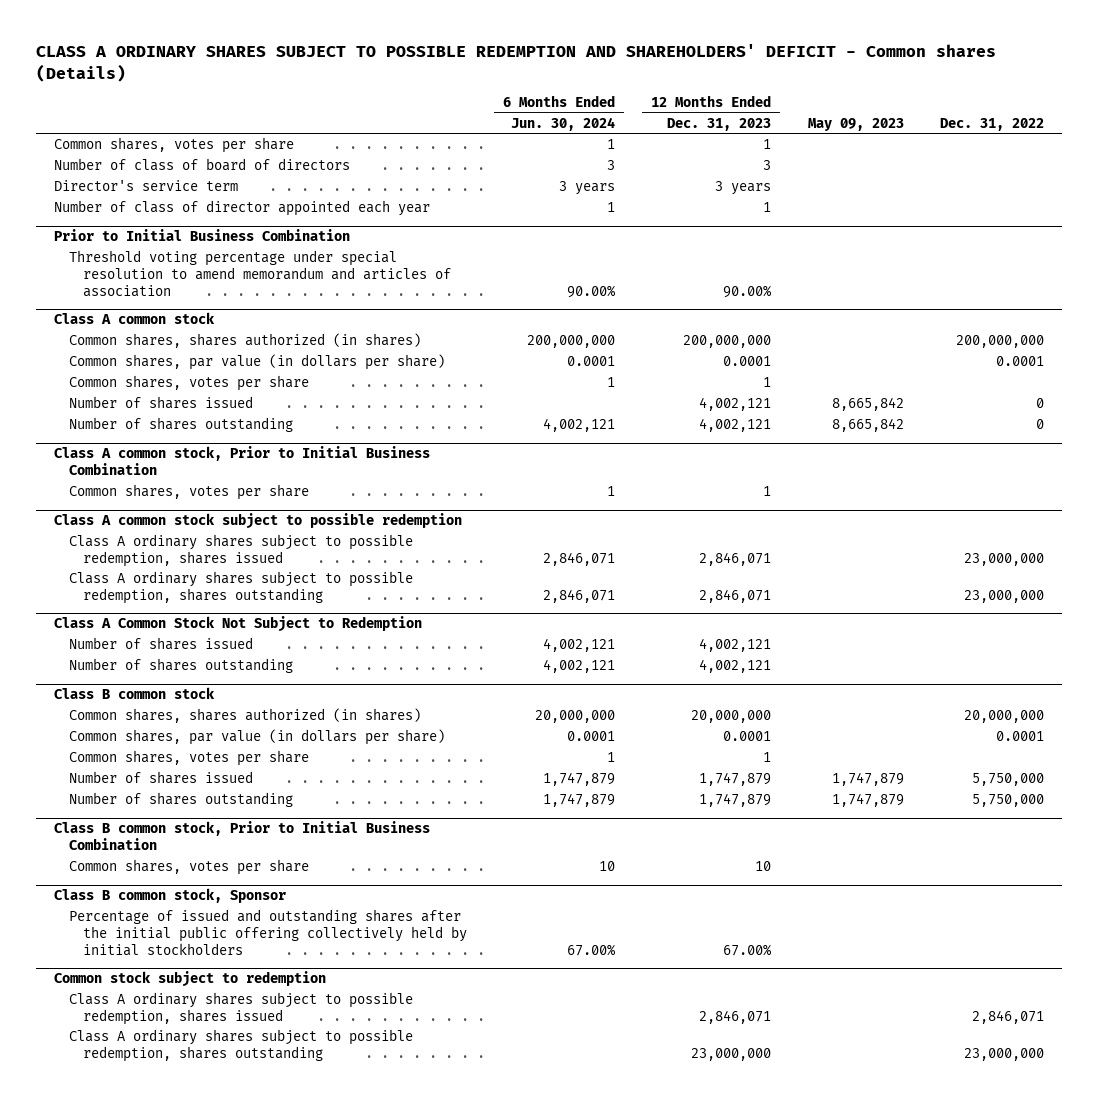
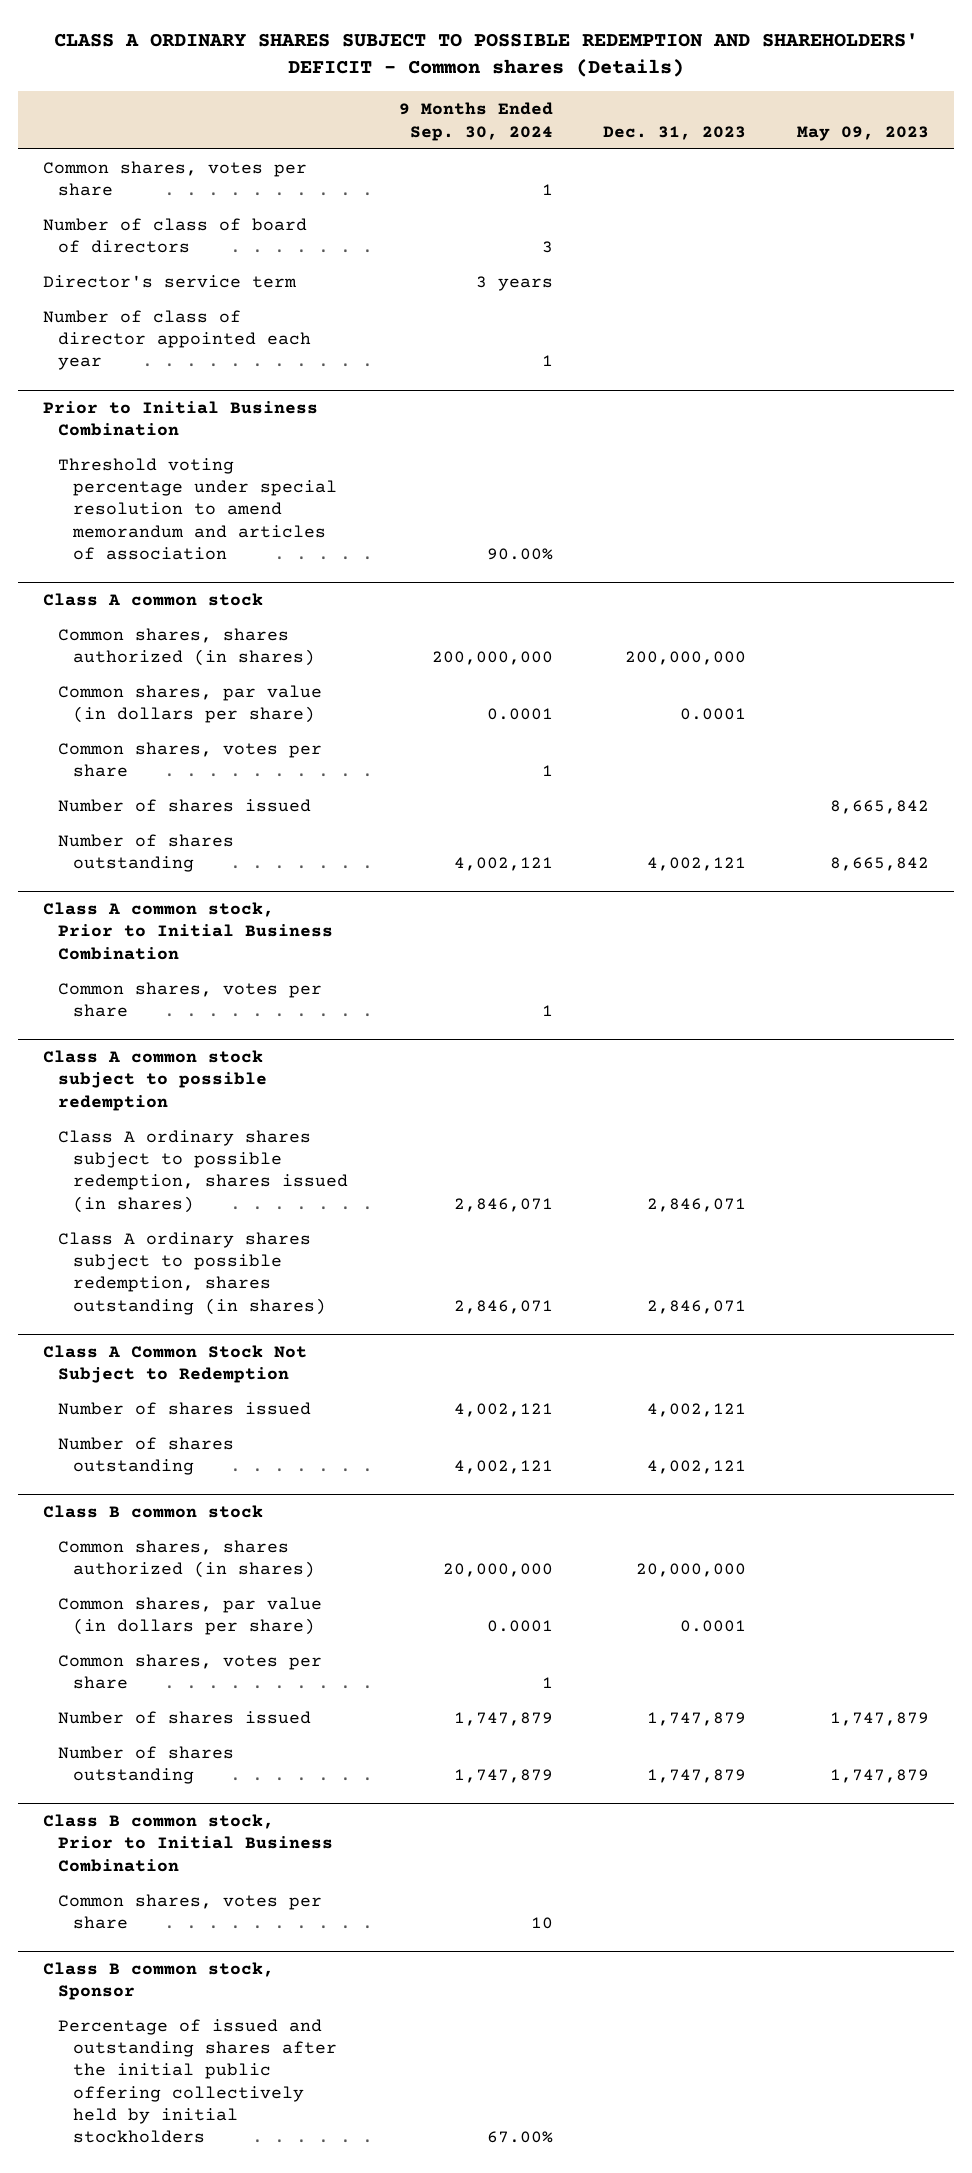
- | 6 Months Ended Jun. 30, 2024 | 12 Months Ended Dec. 31, 2023 | May 09, 2023 | Dec. 31, 2022
+ | 9 Months Ended Sep. 30, 2024 | Dec. 31, 2023 | May 09, 2023
@ Class A common stock subject to possible redemption
- Class A ordinary shares subject to possible redemption, shares issued | 2,846,071 | 2,846,071 | | 23,000,000
- Class A ordinary shares subject to possible redemption, shares outstanding | 2,846,071 | 2,846,071 | | 23,000,000
+ Class A ordinary shares subject to possible redemption, shares issued (in shares) | 2,846,071 | 2,846,071 |
+ Class A ordinary shares subject to possible redemption, shares outstanding (in shares) | 2,846,071 | 2,846,071 |
- Common stock subject to redemption
- Class A ordinary shares subject to possible redemption, shares issued | | 2,846,071 | | 2,846,071
- Class A ordinary shares subject to possible redemption, shares outstanding | | 23,000,000 | | 23,000,000

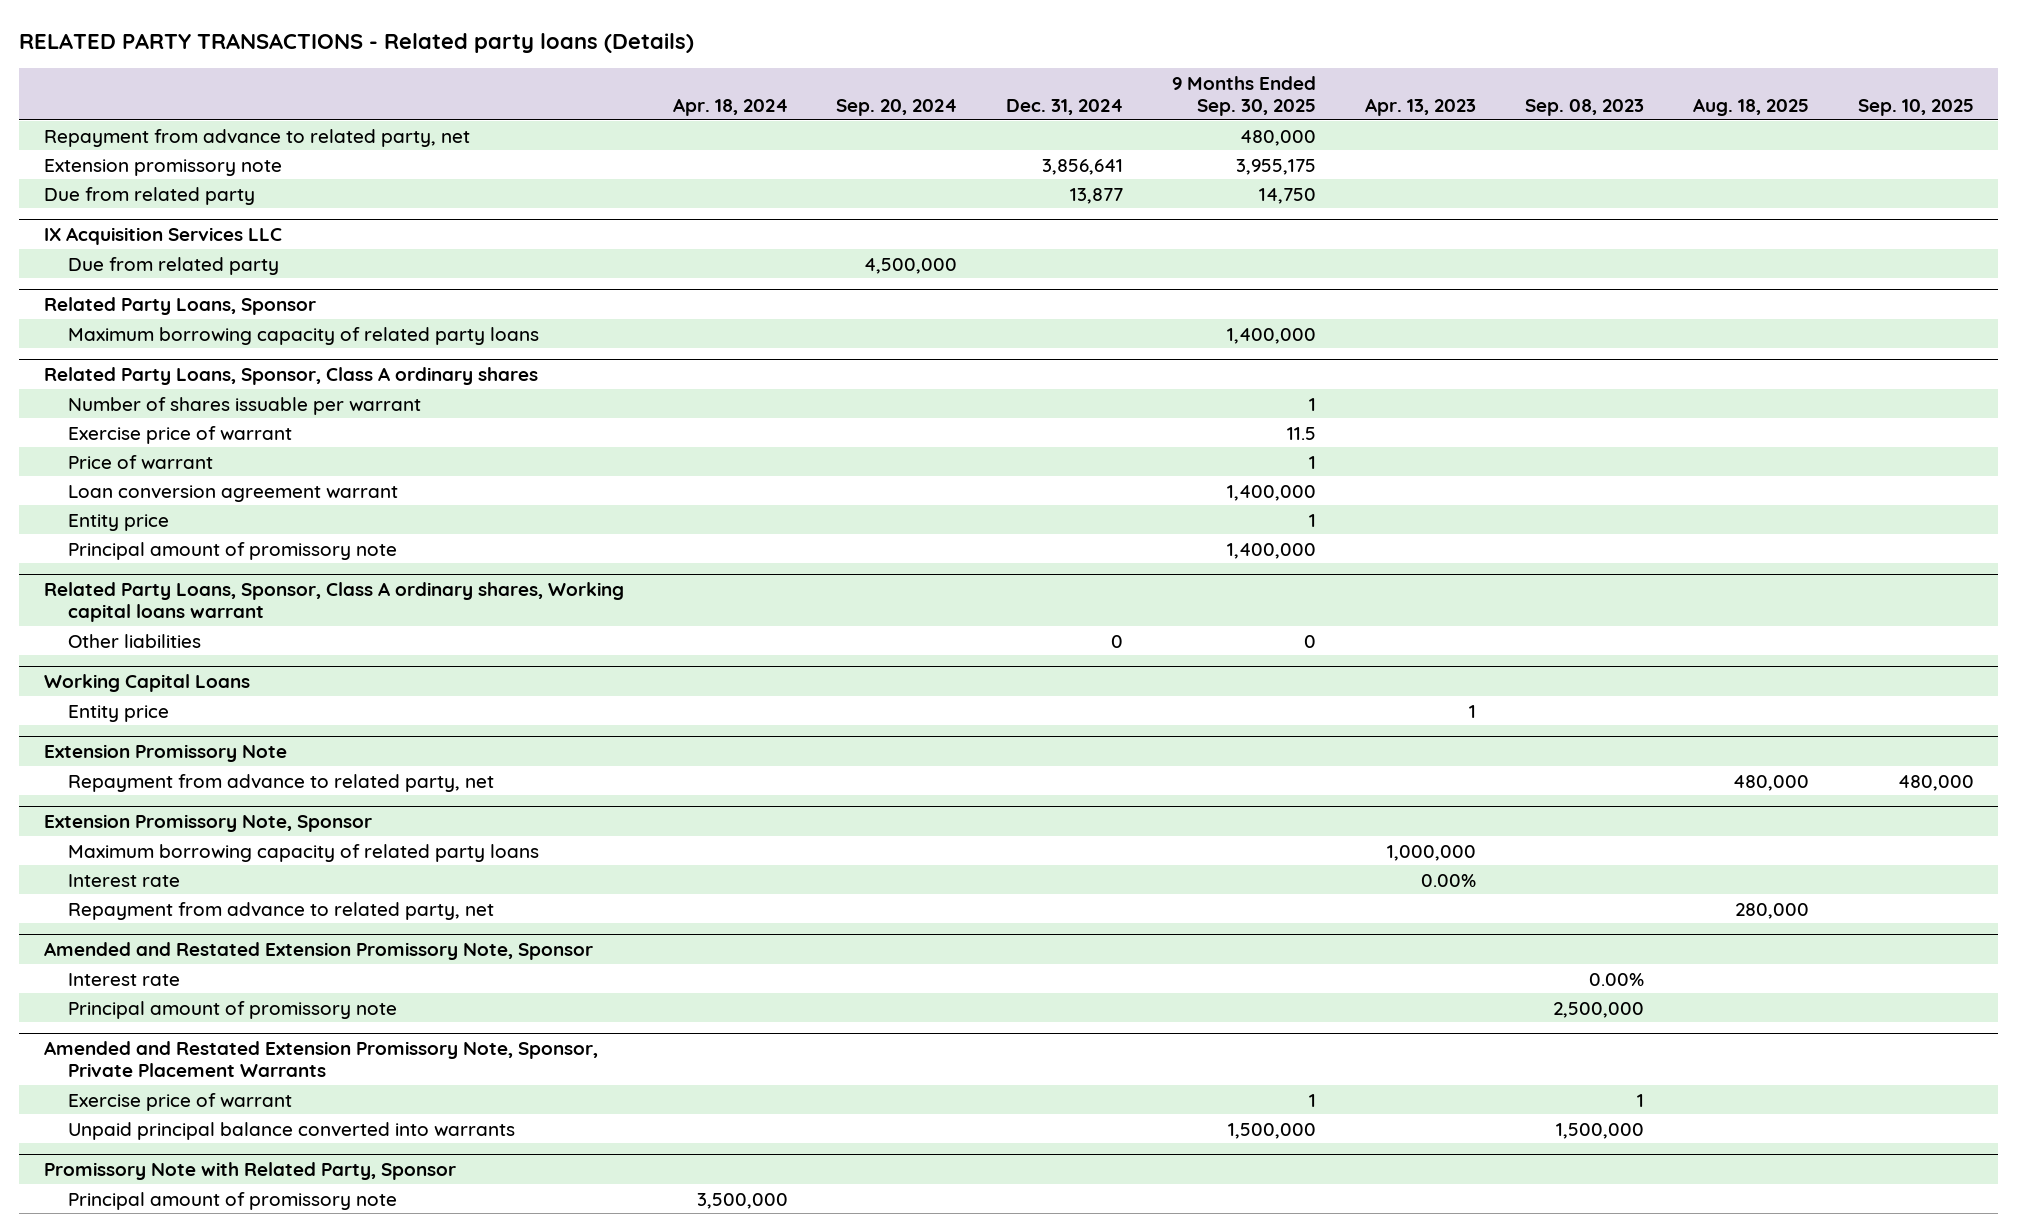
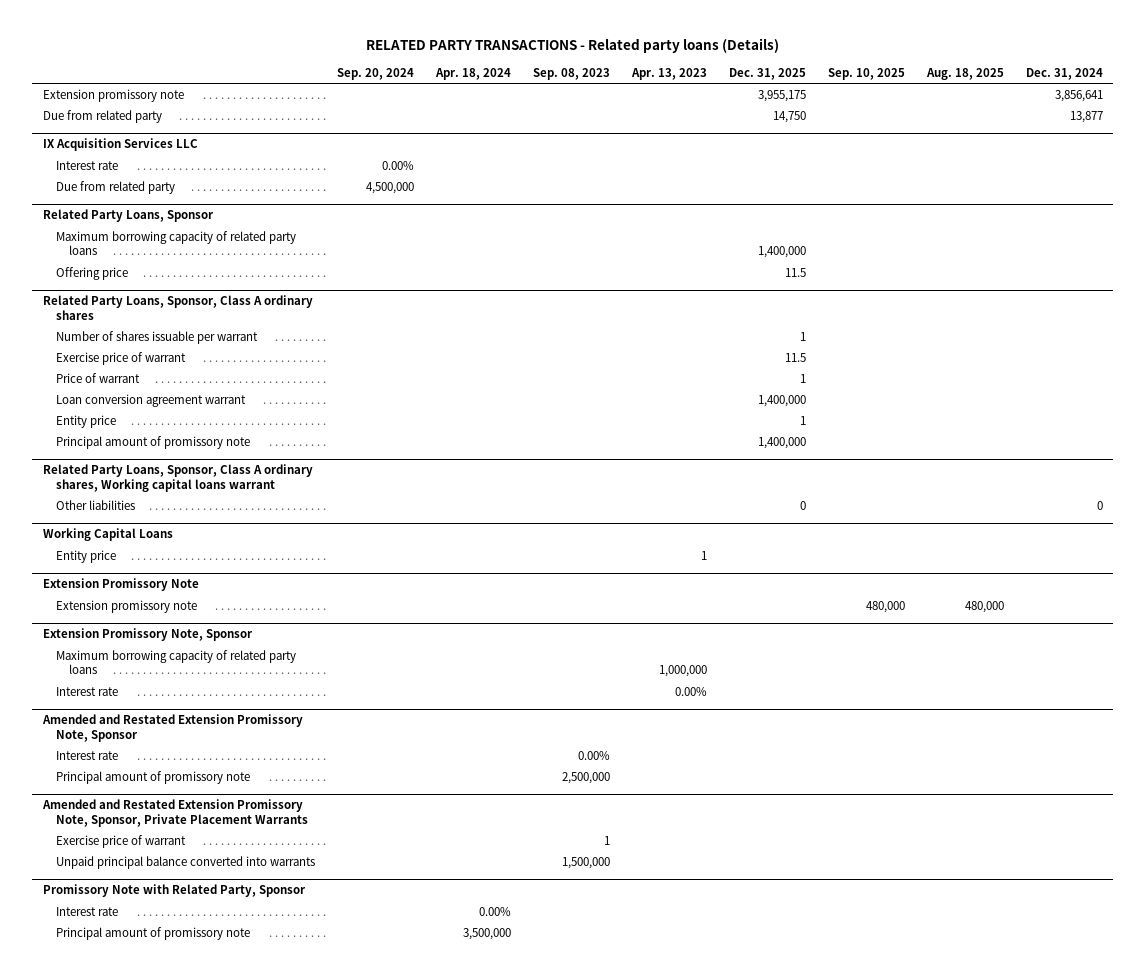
- | Apr. 18, 2024 | Sep. 20, 2024 | Dec. 31, 2024 | 9 Months Ended Sep. 30, 2025 | Apr. 13, 2023 | Sep. 08, 2023 | Aug. 18, 2025 | Sep. 10, 2025
+ | Sep. 20, 2024 | Apr. 18, 2024 | Sep. 08, 2023 | Apr. 13, 2023 | Dec. 31, 2025 | Sep. 10, 2025 | Aug. 18, 2025 | Dec. 31, 2024
- Repayment from advance to related party, net | | | | 480,000 | | | |
@ IX Acquisition Services LLC
+ Interest rate | 0.00% | | | | | | |
@ Related Party Loans, Sponsor
+ Offering price | | | | | 11.5 | | |
@ Extension Promissory Note
- Repayment from advance to related party, net | | | | | | | 480,000 | 480,000
+ Extension promissory note | | | | | | 480,000 | 480,000 |
@ Extension Promissory Note, Sponsor
- Repayment from advance to related party, net | | | | | | | 280,000 |
@ Promissory Note with Related Party, Sponsor
+ Interest rate | | 0.00% | | | | | |

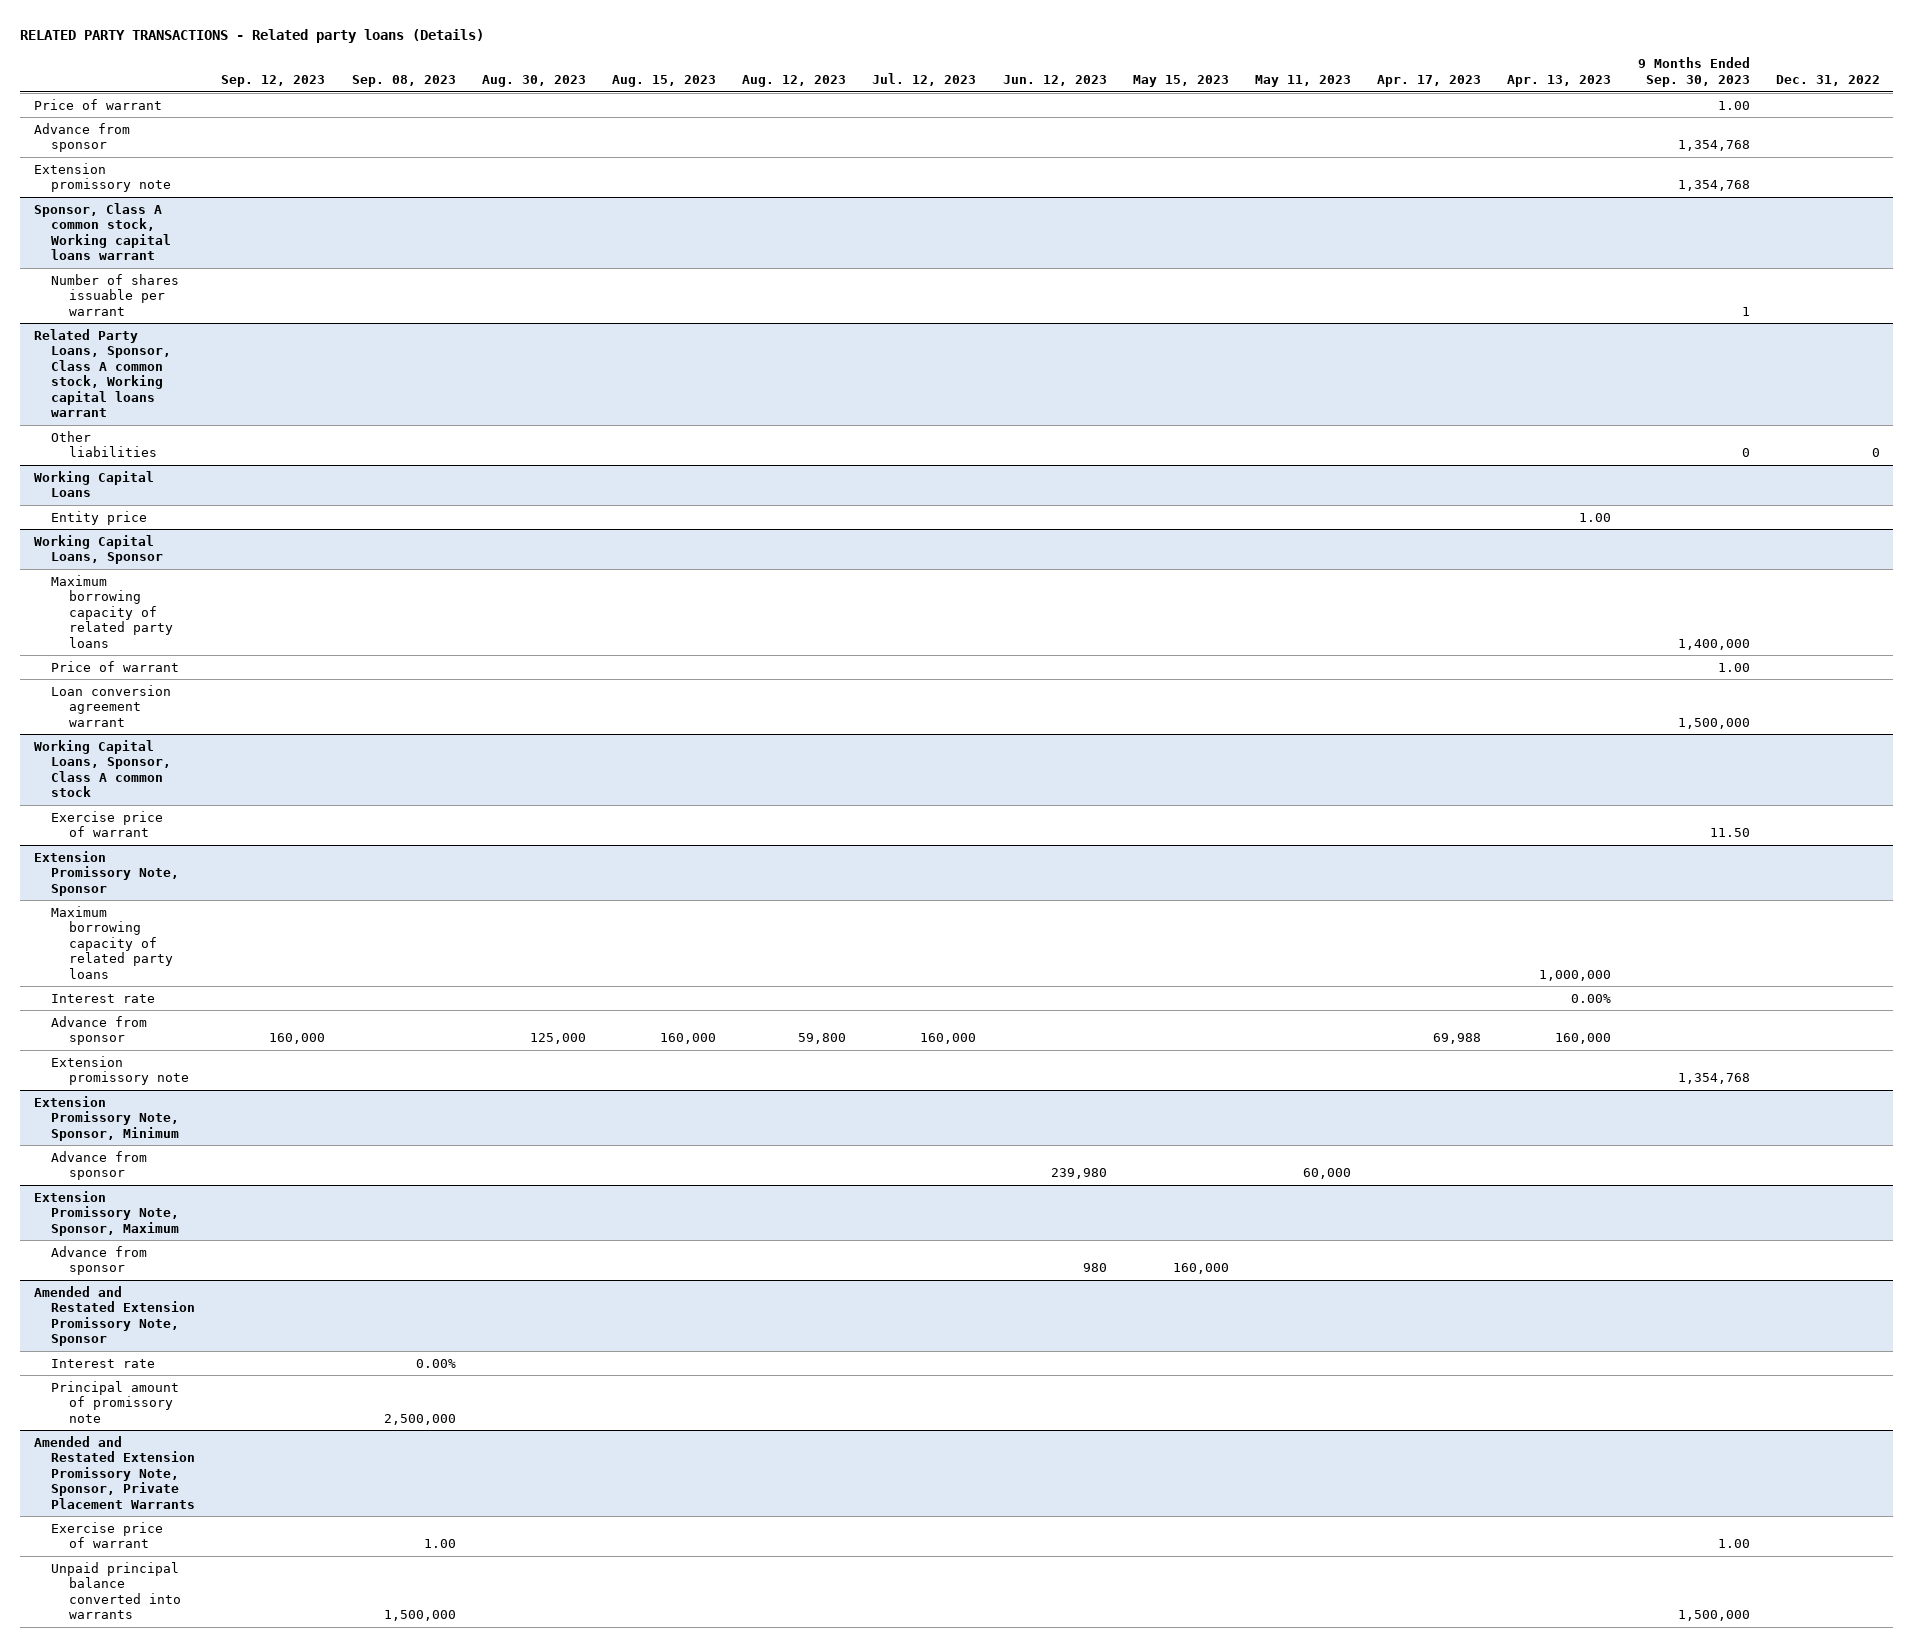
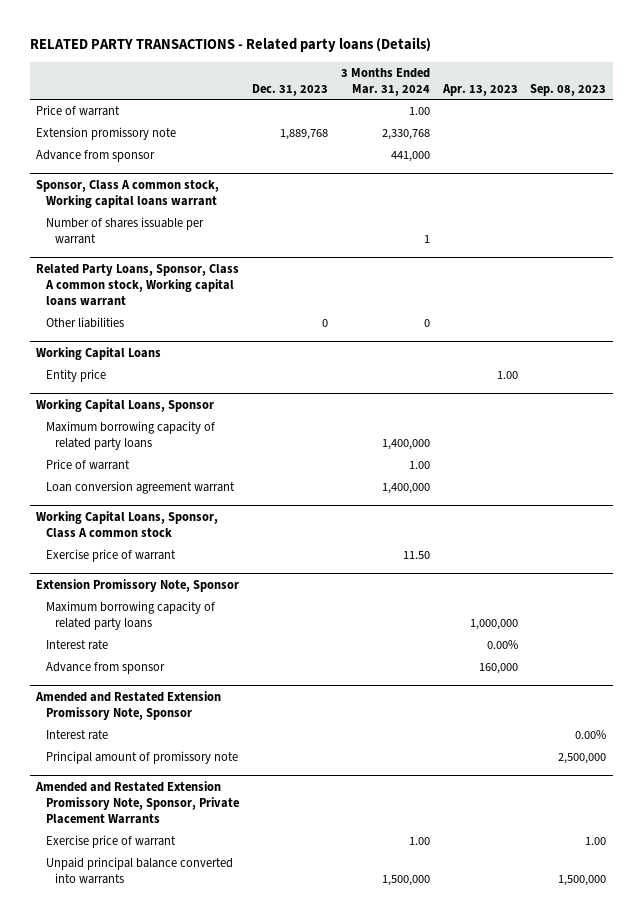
- | Sep. 12, 2023 | Sep. 08, 2023 | Aug. 30, 2023 | Aug. 15, 2023 | Aug. 12, 2023 | Jul. 12, 2023 | Jun. 12, 2023 | May 15, 2023 | May 11, 2023 | Apr. 17, 2023 | Apr. 13, 2023 | 9 Months Ended Sep. 30, 2023 | Dec. 31, 2022
+ | Dec. 31, 2023 | 3 Months Ended Mar. 31, 2024 | Apr. 13, 2023 | Sep. 08, 2023
moved down: Advance from sponsor | | 441,000 | |
@ Extension Promissory Note, Sponsor
- Extension promissory note | | | | | | | | | | | | 1,354,768 |
- Extension Promissory Note, Sponsor, Minimum
- Advance from sponsor | | | | | | | 239,980 | | 60,000 | | | |
- Extension Promissory Note, Sponsor, Maximum
- Advance from sponsor | | | | | | | 980 | 160,000 | | | | |

